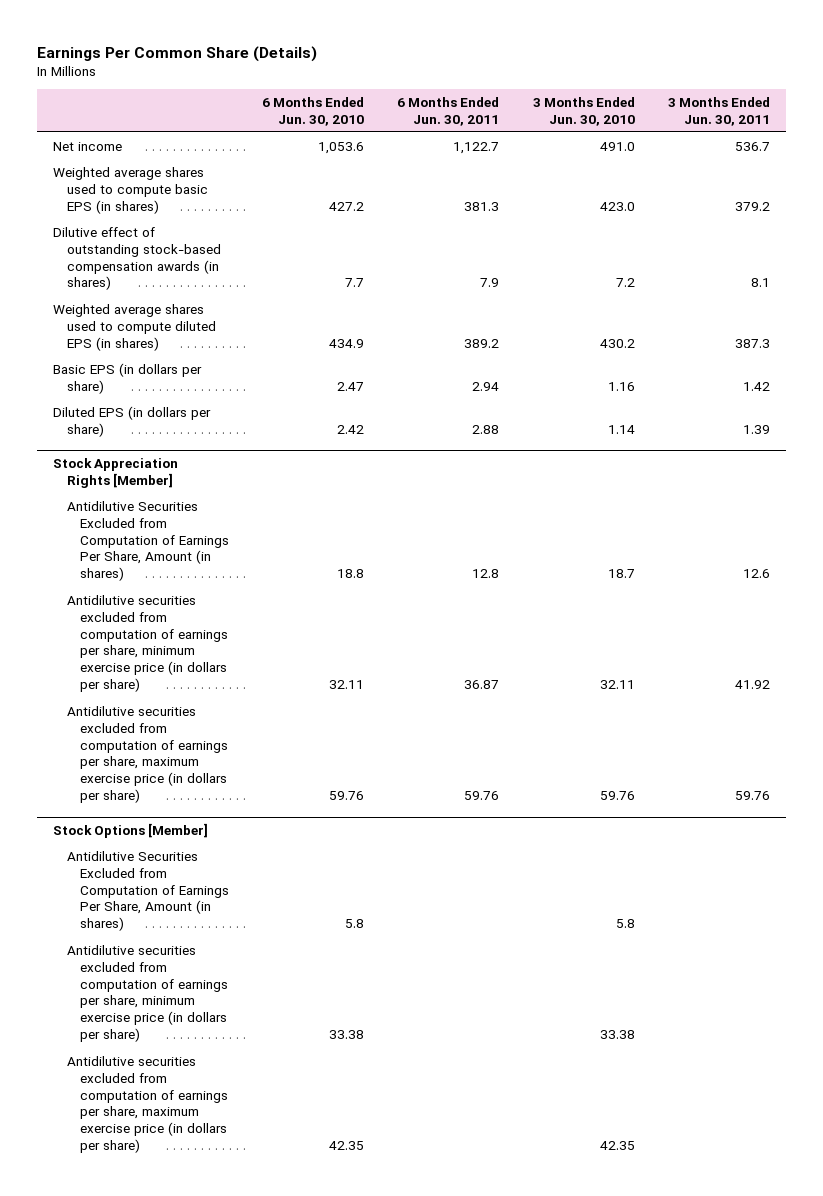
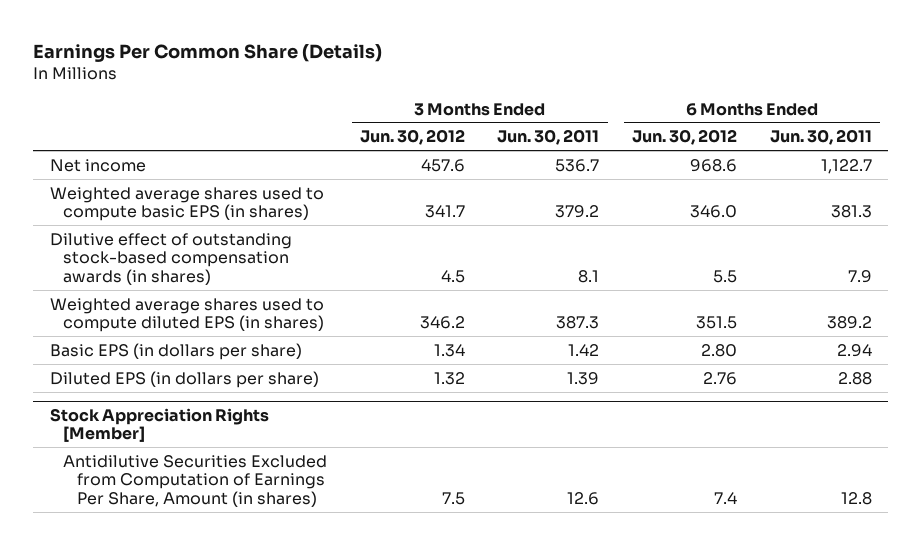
- | 6 Months Ended Jun. 30, 2010 | 6 Months Ended Jun. 30, 2011 | 3 Months Ended Jun. 30, 2010 | 3 Months Ended Jun. 30, 2011
+ | 3 Months Ended Jun. 30, 2012 | 3 Months Ended Jun. 30, 2011 | 6 Months Ended Jun. 30, 2012 | 6 Months Ended Jun. 30, 2011
@ Stock Appreciation Rights [Member]
- Antidilutive securities excluded from computation of earnings per share, minimum exercise price (in dollars per share) | 32.11 | 36.87 | 32.11 | 41.92
- Antidilutive securities excluded from computation of earnings per share, maximum exercise price (in dollars per share) | 59.76 | 59.76 | 59.76 | 59.76
- Stock Options [Member]
- Antidilutive Securities Excluded from Computation of Earnings Per Share, Amount (in shares) | 5.8 | | 5.8 |
- Antidilutive securities excluded from computation of earnings per share, minimum exercise price (in dollars per share) | 33.38 | | 33.38 |
- Antidilutive securities excluded from computation of earnings per share, maximum exercise price (in dollars per share) | 42.35 | | 42.35 |

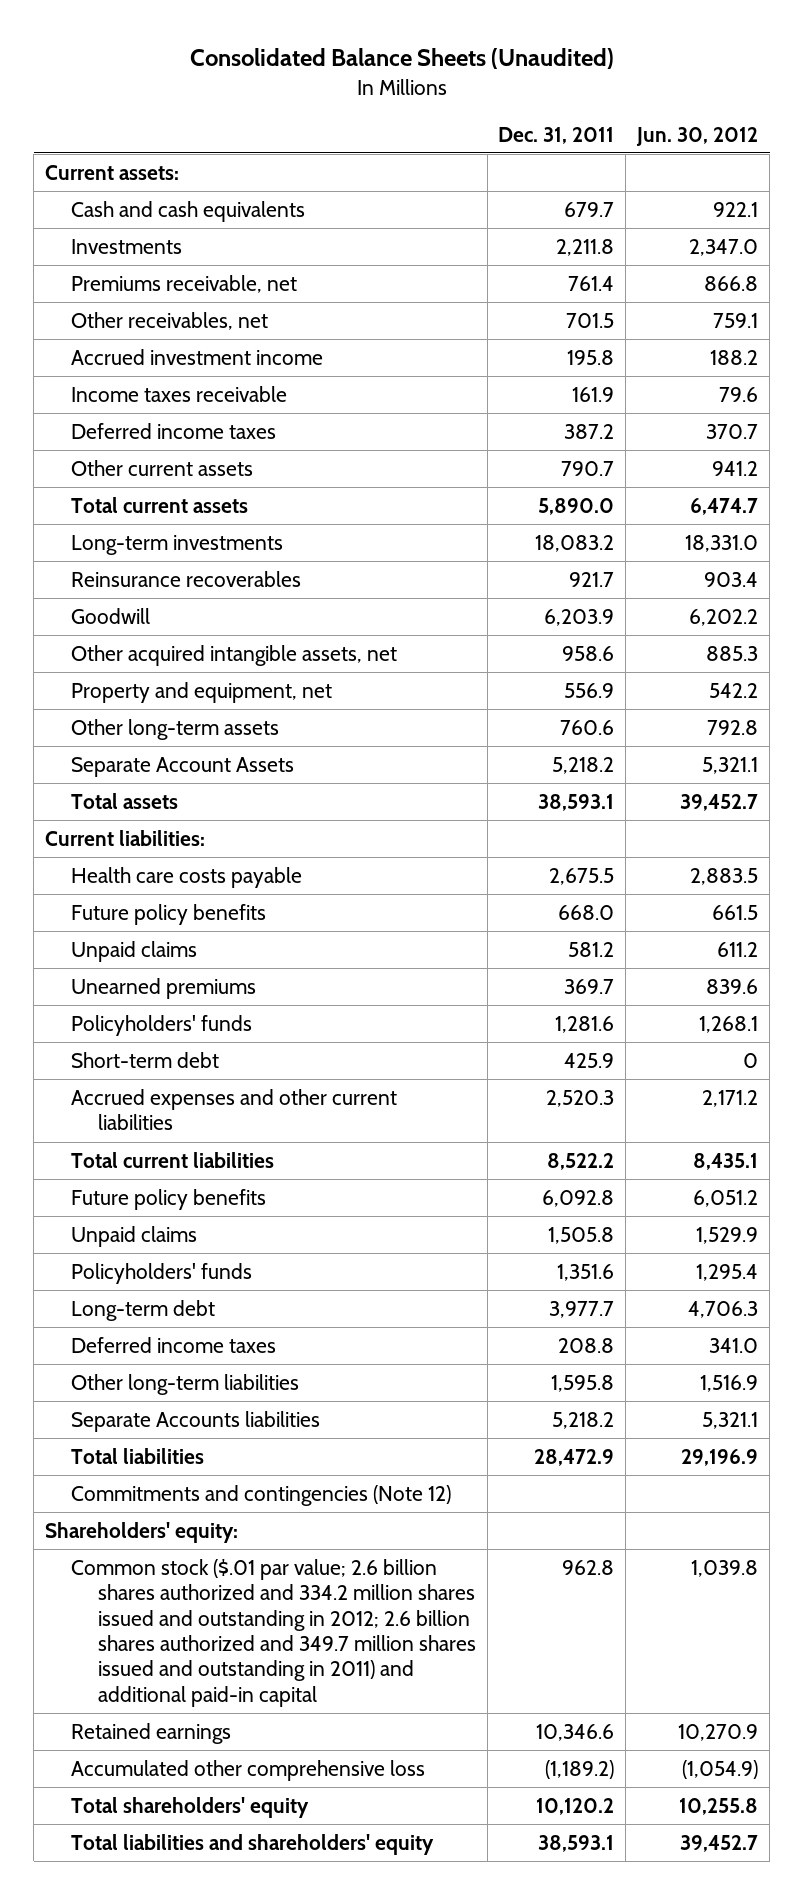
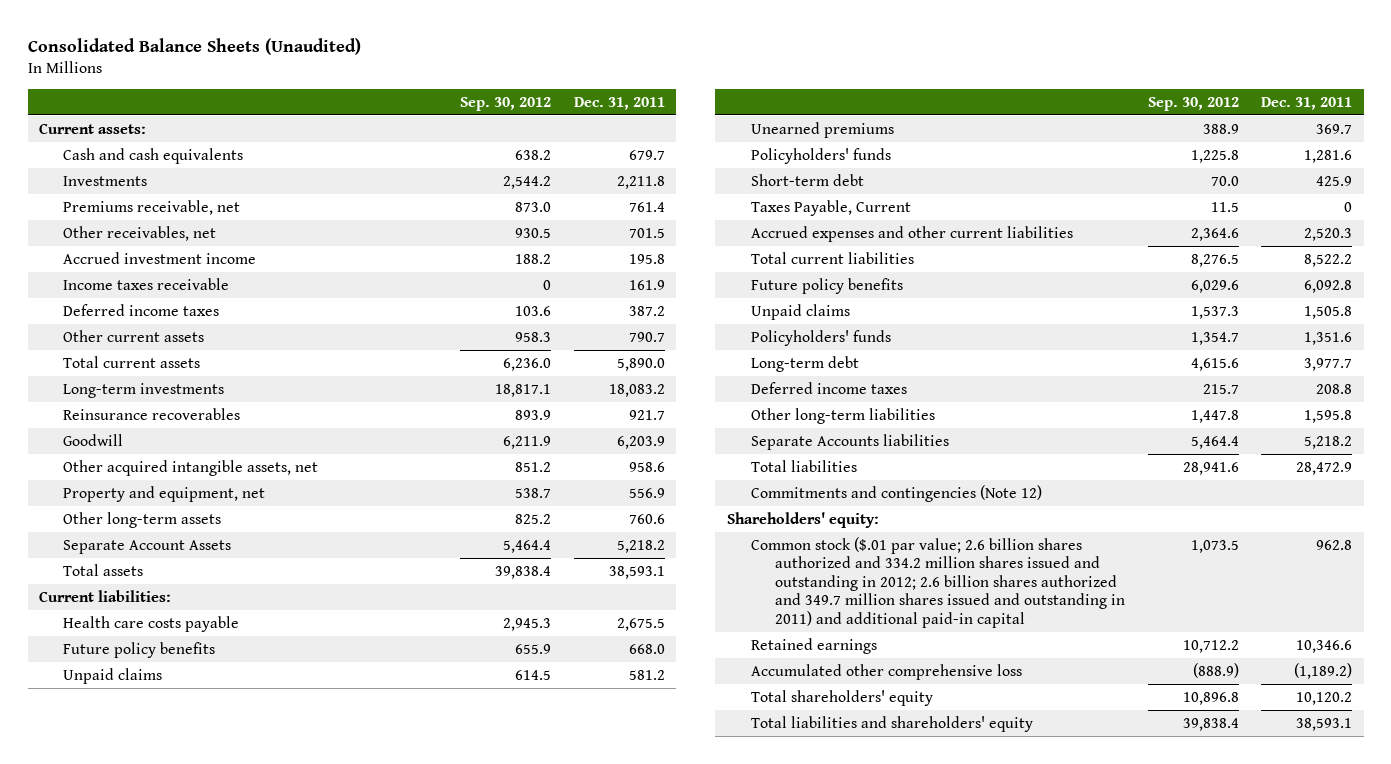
- | Dec. 31, 2011 | Jun. 30, 2012
+ | Sep. 30, 2012 | Dec. 31, 2011
+ Taxes Payable, Current | 11.5 | 0

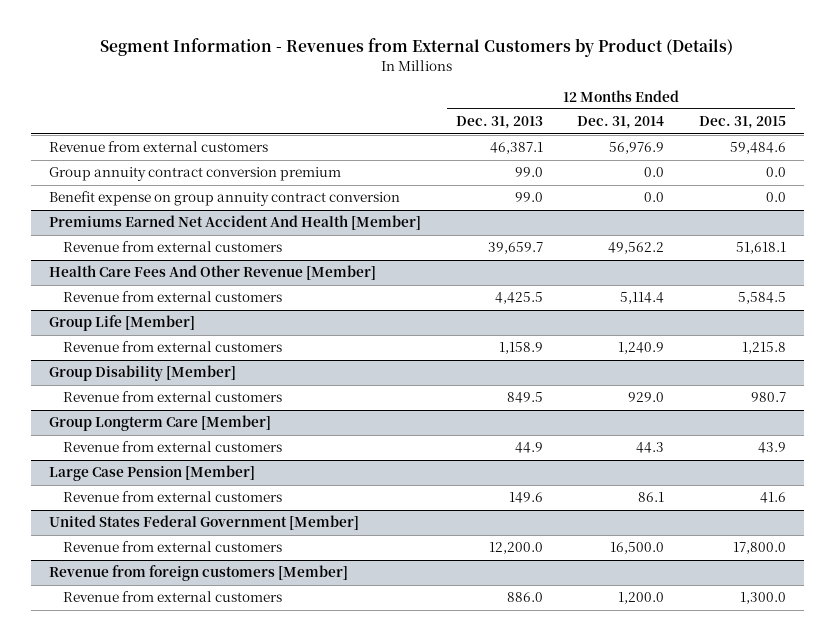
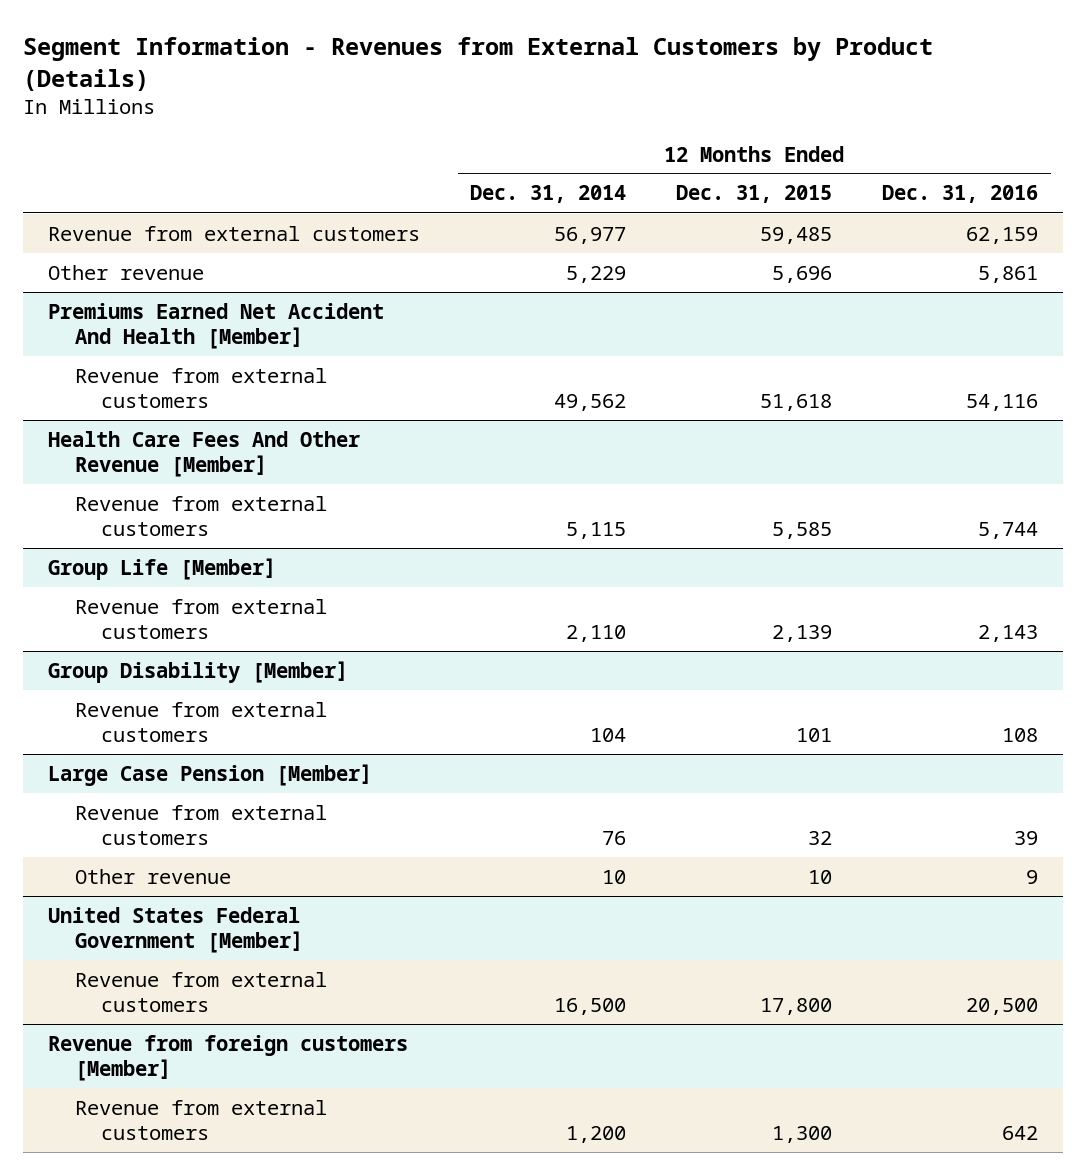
- | 12 Months Ended Dec. 31, 2013 | 12 Months Ended Dec. 31, 2014 | 12 Months Ended Dec. 31, 2015
+ | 12 Months Ended Dec. 31, 2014 | 12 Months Ended Dec. 31, 2015 | 12 Months Ended Dec. 31, 2016
- Revenue from external customers | 46,387.1 | 56,976.9 | 59,484.6
- Group annuity contract conversion premium | 99.0 | 0.0 | 0.0
- Benefit expense on group annuity contract conversion | 99.0 | 0.0 | 0.0
+ Revenue from external customers | 56,977 | 59,485 | 62,159
+ Other revenue | 5,229 | 5,696 | 5,861
@ Premiums Earned Net Accident And Health [Member]
- Revenue from external customers | 39,659.7 | 49,562.2 | 51,618.1
+ Revenue from external customers | 49,562 | 51,618 | 54,116
@ Health Care Fees And Other Revenue [Member]
- Revenue from external customers | 4,425.5 | 5,114.4 | 5,584.5
+ Revenue from external customers | 5,115 | 5,585 | 5,744
@ Group Life [Member]
- Revenue from external customers | 1,158.9 | 1,240.9 | 1,215.8
+ Revenue from external customers | 2,110 | 2,139 | 2,143
@ Group Disability [Member]
- Revenue from external customers | 849.5 | 929.0 | 980.7
- Group Longterm Care [Member]
- Revenue from external customers | 44.9 | 44.3 | 43.9
@ Group Disability [Member]
+ Revenue from external customers | 104 | 101 | 108
@ Large Case Pension [Member]
- Revenue from external customers | 149.6 | 86.1 | 41.6
+ Revenue from external customers | 76 | 32 | 39
+ Other revenue | 10 | 10 | 9
@ United States Federal Government [Member]
- Revenue from external customers | 12,200.0 | 16,500.0 | 17,800.0
+ Revenue from external customers | 16,500 | 17,800 | 20,500
@ Revenue from foreign customers [Member]
- Revenue from external customers | 886.0 | 1,200.0 | 1,300.0
+ Revenue from external customers | 1,200 | 1,300 | 642

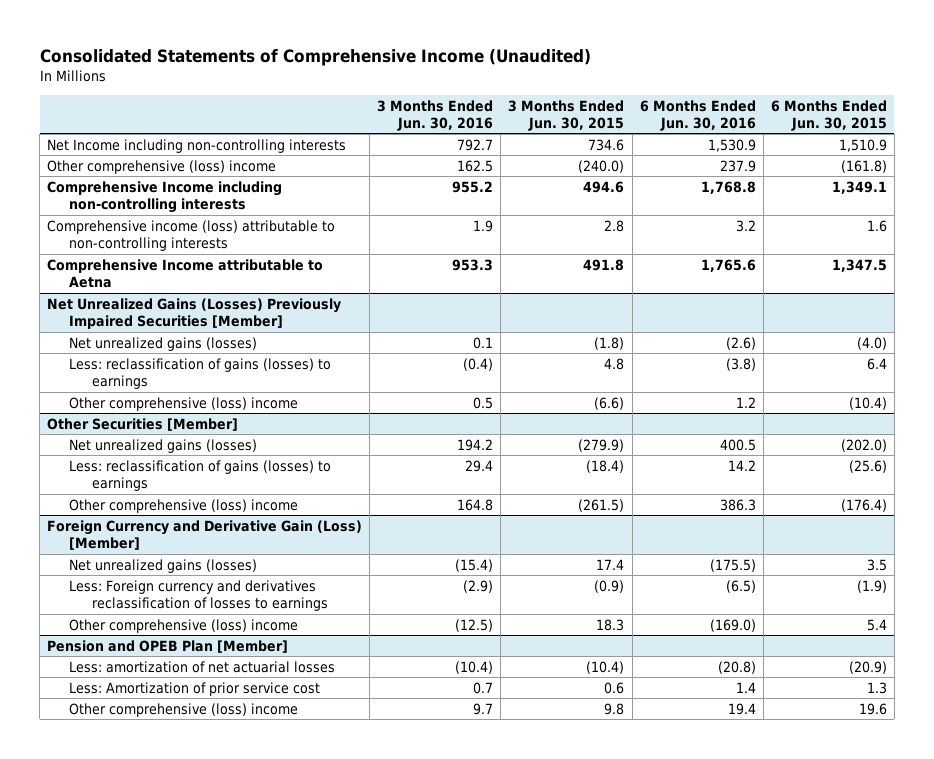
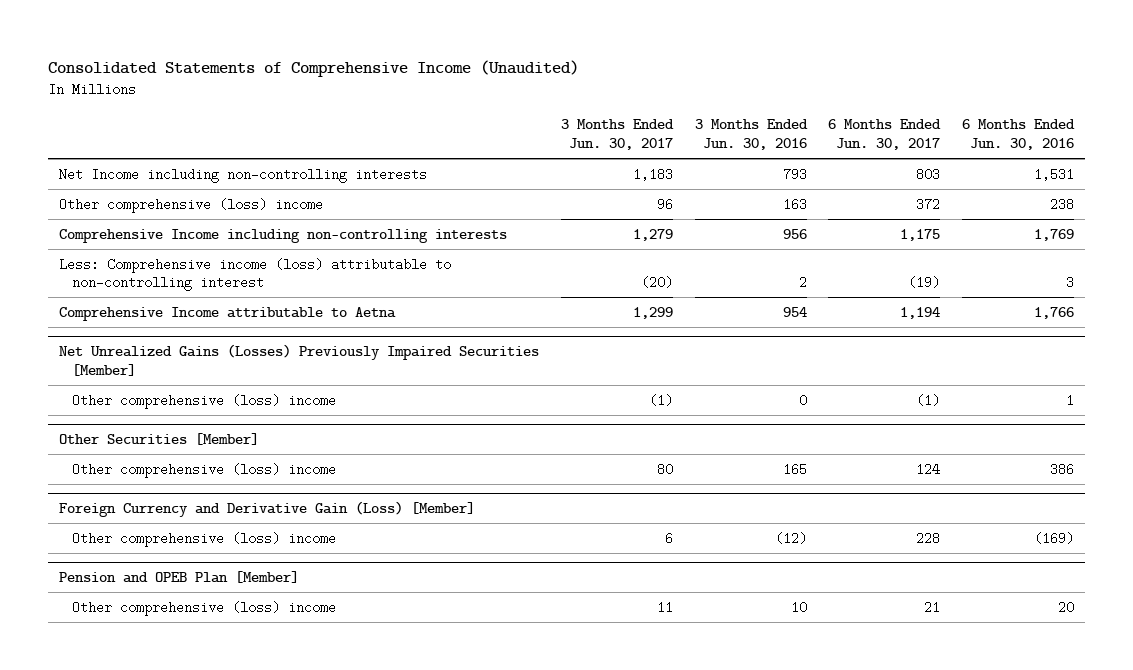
- | 3 Months Ended Jun. 30, 2016 | 3 Months Ended Jun. 30, 2015 | 6 Months Ended Jun. 30, 2016 | 6 Months Ended Jun. 30, 2015
+ | 3 Months Ended Jun. 30, 2017 | 3 Months Ended Jun. 30, 2016 | 6 Months Ended Jun. 30, 2017 | 6 Months Ended Jun. 30, 2016
- Net Income including non-controlling interests | 792.7 | 734.6 | 1,530.9 | 1,510.9
- Other comprehensive (loss) income | 162.5 | (240.0) | 237.9 | (161.8)
- Comprehensive Income including non-controlling interests | 955.2 | 494.6 | 1,768.8 | 1,349.1
- Comprehensive income (loss) attributable to non-controlling interests | 1.9 | 2.8 | 3.2 | 1.6
- Comprehensive Income attributable to Aetna | 953.3 | 491.8 | 1,765.6 | 1,347.5
+ Net Income including non-controlling interests | 1,183 | 793 | 803 | 1,531
+ Other comprehensive (loss) income | 96 | 163 | 372 | 238
+ Comprehensive Income including non-controlling interests | 1,279 | 956 | 1,175 | 1,769
+ Less: Comprehensive income (loss) attributable to non-controlling interest | (20) | 2 | (19) | 3
+ Comprehensive Income attributable to Aetna | 1,299 | 954 | 1,194 | 1,766
@ Net Unrealized Gains (Losses) Previously Impaired Securities [Member]
- Net unrealized gains (losses) | 0.1 | (1.8) | (2.6) | (4.0)
- Less: reclassification of gains (losses) to earnings | (0.4) | 4.8 | (3.8) | 6.4
- Other comprehensive (loss) income | 0.5 | (6.6) | 1.2 | (10.4)
+ Other comprehensive (loss) income | (1) | 0 | (1) | 1
@ Other Securities [Member]
- Net unrealized gains (losses) | 194.2 | (279.9) | 400.5 | (202.0)
- Less: reclassification of gains (losses) to earnings | 29.4 | (18.4) | 14.2 | (25.6)
- Other comprehensive (loss) income | 164.8 | (261.5) | 386.3 | (176.4)
+ Other comprehensive (loss) income | 80 | 165 | 124 | 386
@ Foreign Currency and Derivative Gain (Loss) [Member]
- Net unrealized gains (losses) | (15.4) | 17.4 | (175.5) | 3.5
- Less: Foreign currency and derivatives reclassification of losses to earnings | (2.9) | (0.9) | (6.5) | (1.9)
- Other comprehensive (loss) income | (12.5) | 18.3 | (169.0) | 5.4
+ Other comprehensive (loss) income | 6 | (12) | 228 | (169)
@ Pension and OPEB Plan [Member]
- Less: amortization of net actuarial losses | (10.4) | (10.4) | (20.8) | (20.9)
- Less: Amortization of prior service cost | 0.7 | 0.6 | 1.4 | 1.3
- Other comprehensive (loss) income | 9.7 | 9.8 | 19.4 | 19.6
+ Other comprehensive (loss) income | 11 | 10 | 21 | 20

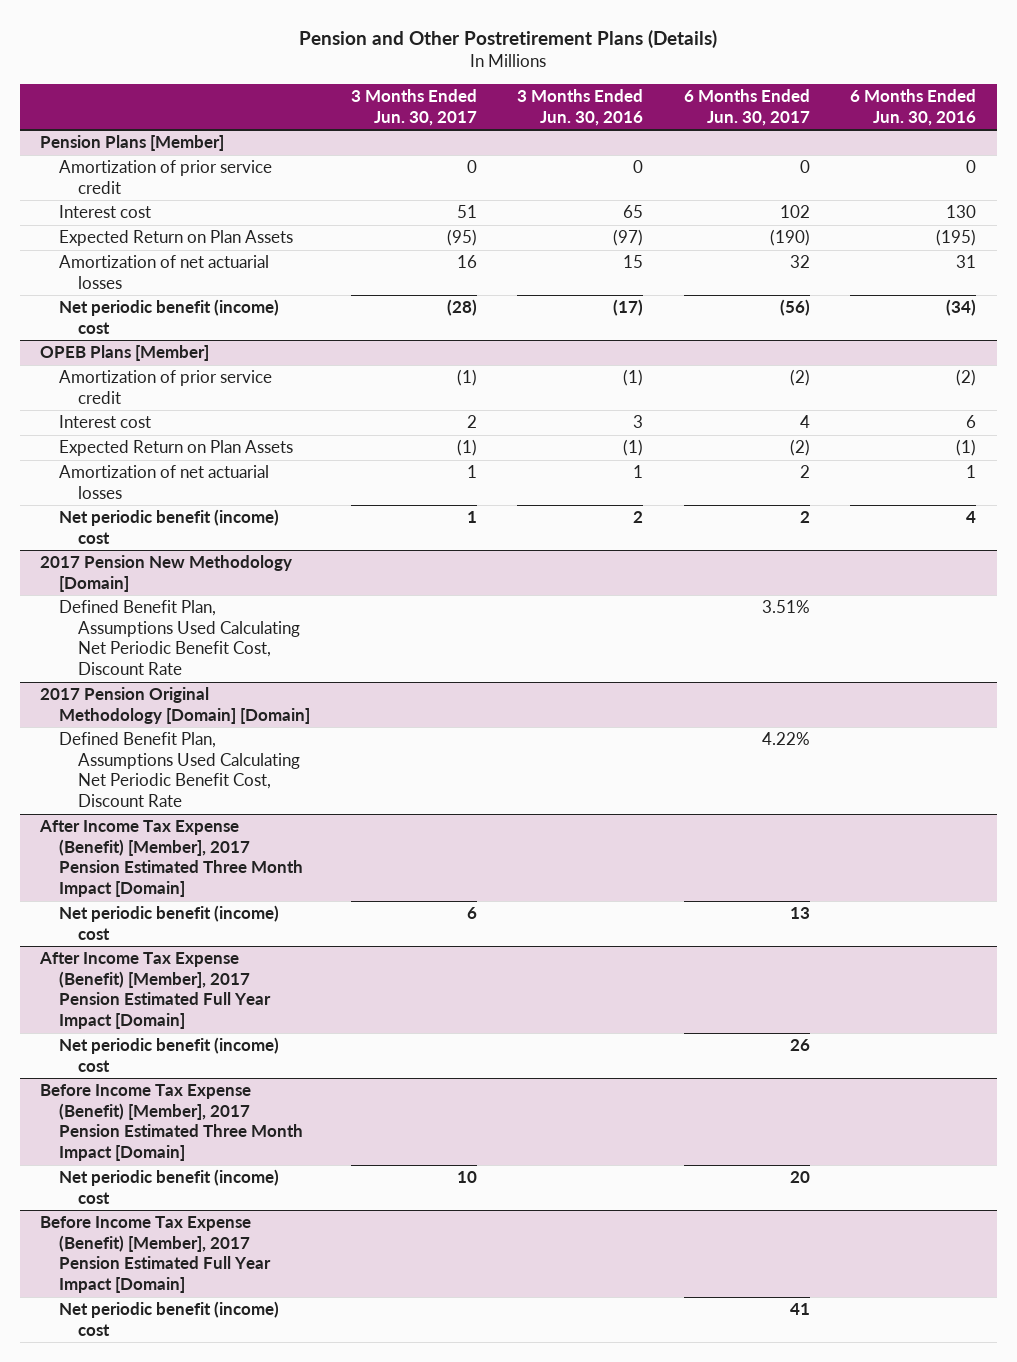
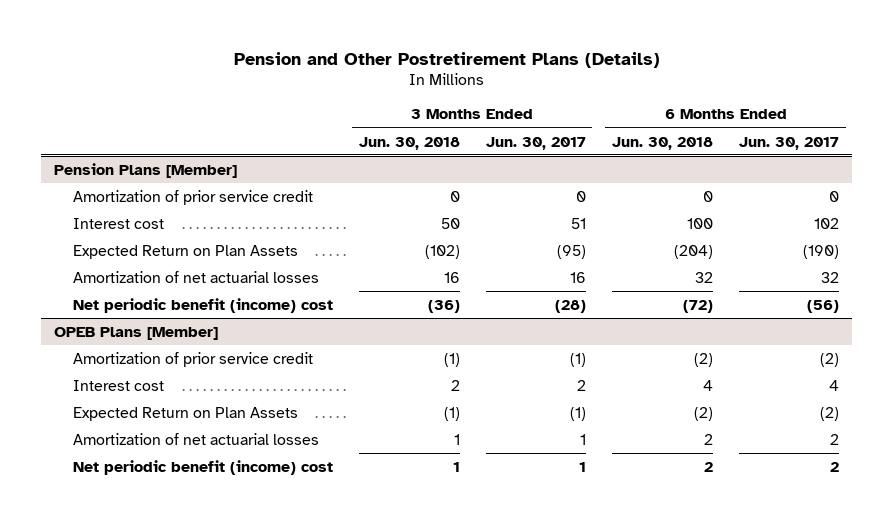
- | 3 Months Ended Jun. 30, 2017 | 3 Months Ended Jun. 30, 2016 | 6 Months Ended Jun. 30, 2017 | 6 Months Ended Jun. 30, 2016
+ | 3 Months Ended Jun. 30, 2018 | 3 Months Ended Jun. 30, 2017 | 6 Months Ended Jun. 30, 2018 | 6 Months Ended Jun. 30, 2017
- 2017 Pension New Methodology [Domain]
- Defined Benefit Plan, Assumptions Used Calculating Net Periodic Benefit Cost, Discount Rate | | | 3.51% |
- 2017 Pension Original Methodology [Domain] [Domain]
- Defined Benefit Plan, Assumptions Used Calculating Net Periodic Benefit Cost, Discount Rate | | | 4.22% |
- After Income Tax Expense (Benefit) [Member], 2017 Pension Estimated Three Month Impact [Domain]
- Net periodic benefit (income) cost | 6 | | 13 |
- After Income Tax Expense (Benefit) [Member], 2017 Pension Estimated Full Year Impact [Domain]
- Net periodic benefit (income) cost | | | 26 |
- Before Income Tax Expense (Benefit) [Member], 2017 Pension Estimated Three Month Impact [Domain]
- Net periodic benefit (income) cost | 10 | | 20 |
- Before Income Tax Expense (Benefit) [Member], 2017 Pension Estimated Full Year Impact [Domain]
- Net periodic benefit (income) cost | | | 41 |

